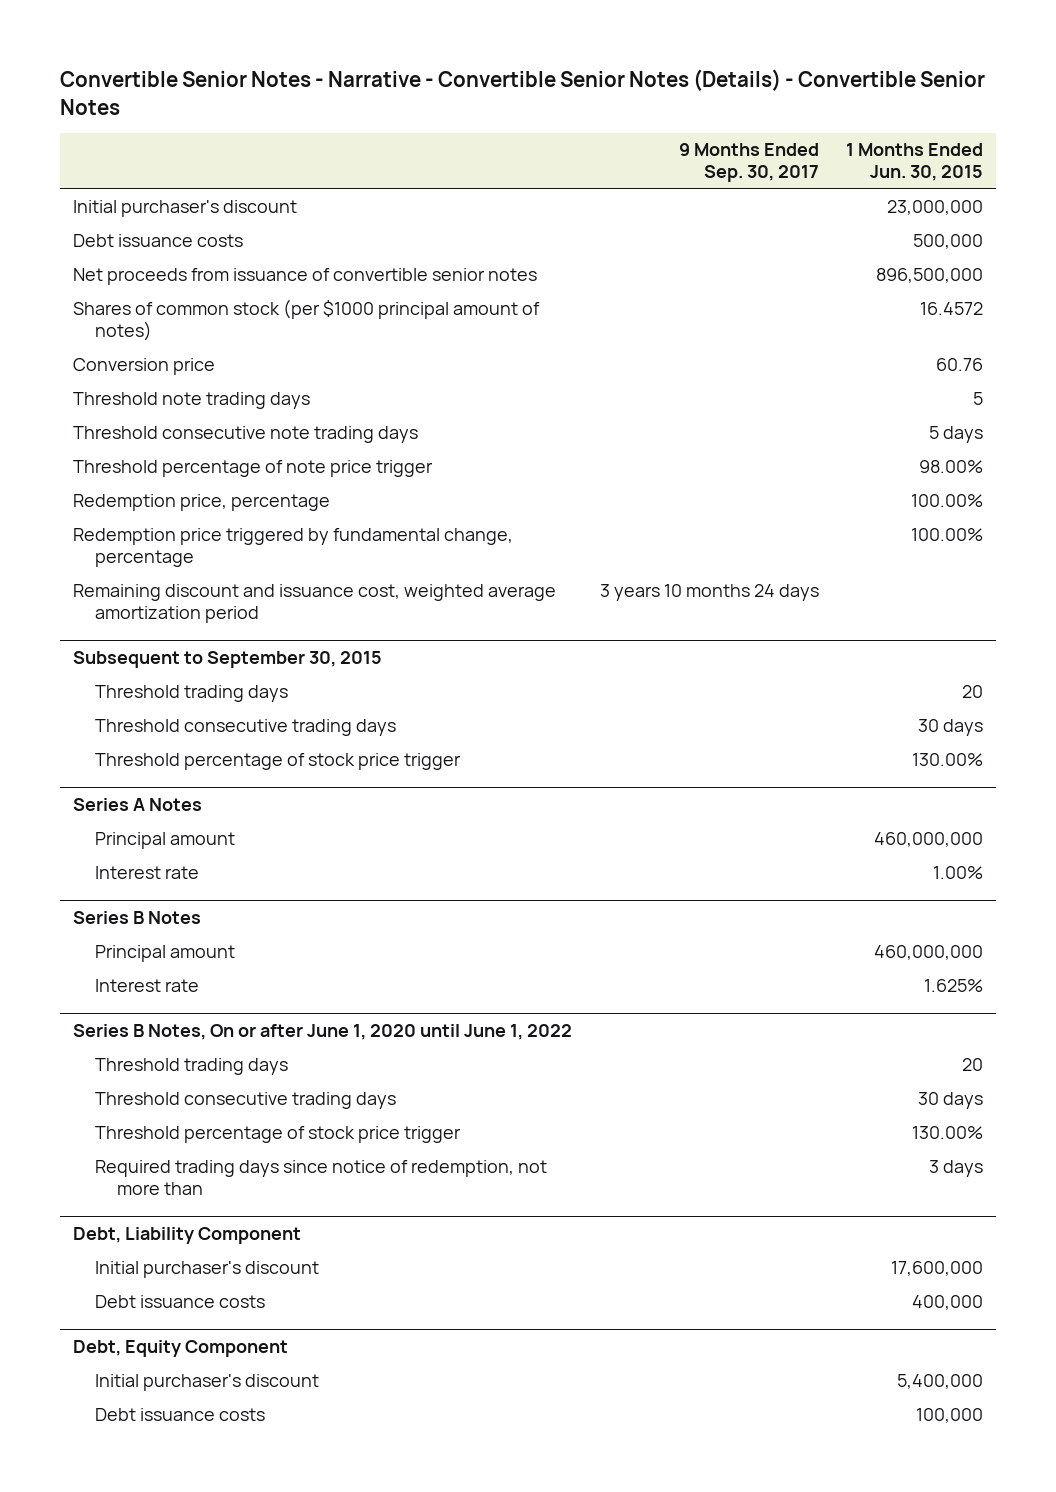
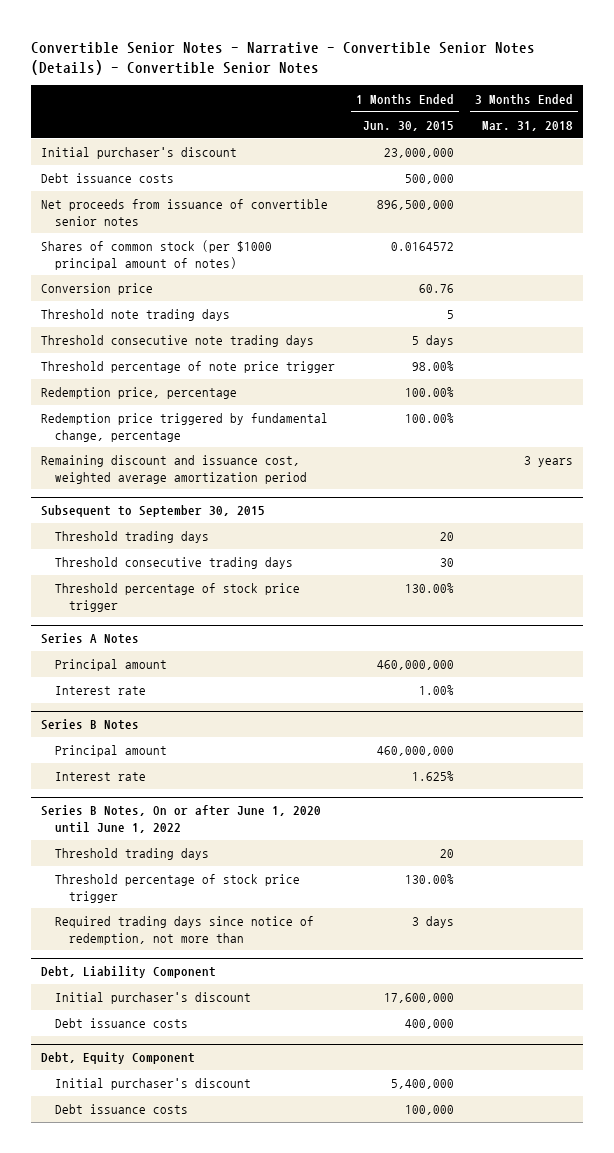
- | 9 Months Ended Sep. 30, 2017 | 1 Months Ended Jun. 30, 2015
+ | 1 Months Ended Jun. 30, 2015 | 3 Months Ended Mar. 31, 2018
- Shares of common stock (per $1000 principal amount of notes) | | 16.4572
+ Shares of common stock (per $1000 principal amount of notes) | 0.0164572 |
@ Subsequent to September 30, 2015
- Threshold consecutive trading days | | 30 days
+ Threshold consecutive trading days | 30 |
@ Series B Notes, On or after June 1, 2020 until June 1, 2022
- Threshold consecutive trading days | | 30 days

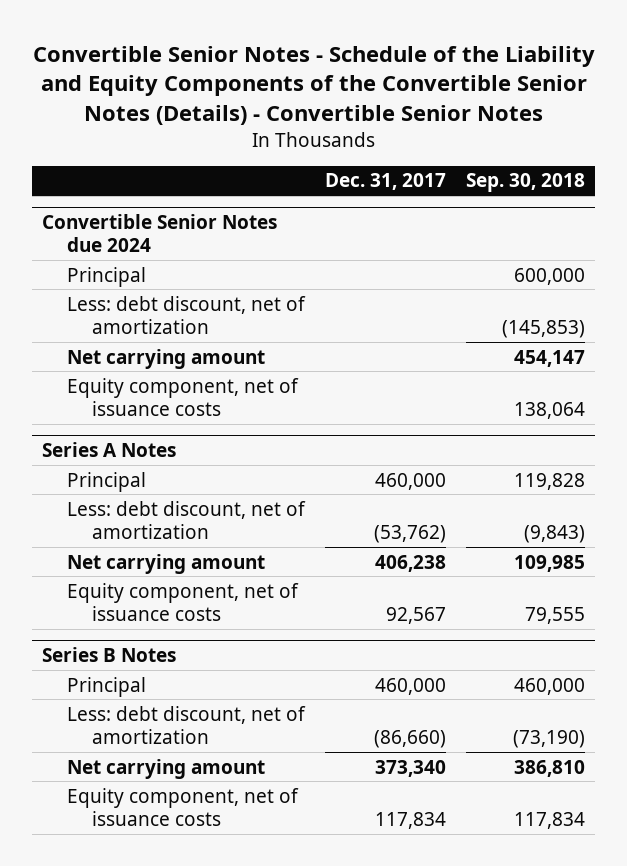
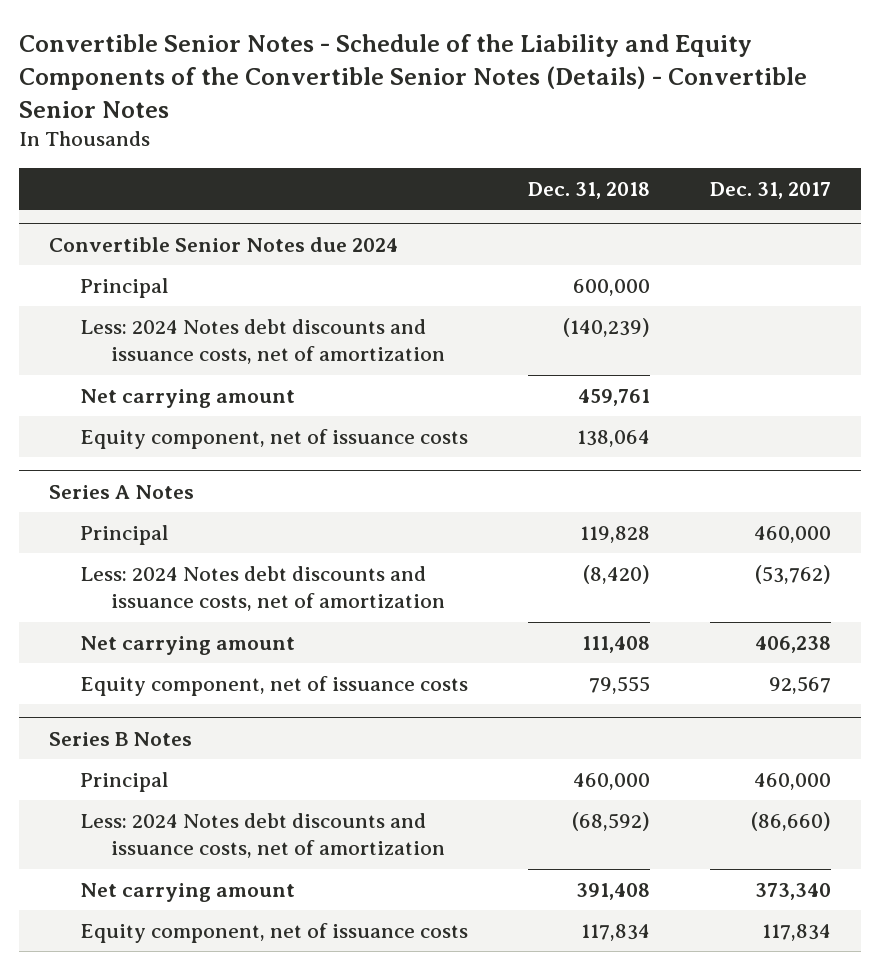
- | Dec. 31, 2017 | Sep. 30, 2018
+ | Dec. 31, 2018 | Dec. 31, 2017
@ Convertible Senior Notes due 2024
- Less: debt discount, net of amortization | | (145,853)
+ Less: 2024 Notes debt discounts and issuance costs, net of amortization | (140,239) |
@ Series A Notes
- Less: debt discount, net of amortization | (53,762) | (9,843)
+ Less: 2024 Notes debt discounts and issuance costs, net of amortization | (8,420) | (53,762)
@ Series B Notes
- Less: debt discount, net of amortization | (86,660) | (73,190)
+ Less: 2024 Notes debt discounts and issuance costs, net of amortization | (68,592) | (86,660)

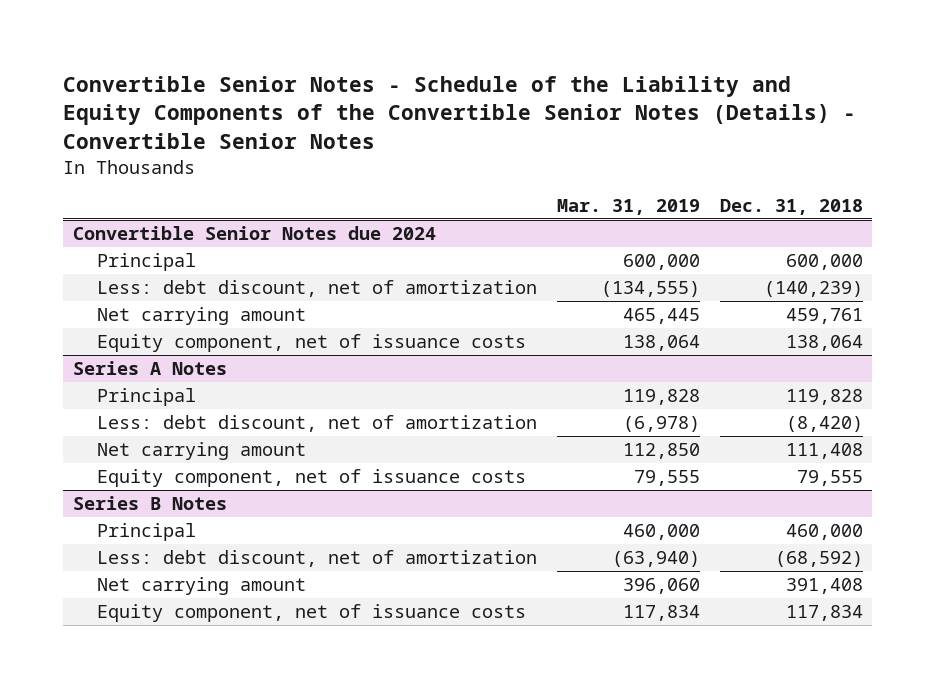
- | Dec. 31, 2018 | Dec. 31, 2017
+ | Mar. 31, 2019 | Dec. 31, 2018
@ Convertible Senior Notes due 2024
- Less: 2024 Notes debt discounts and issuance costs, net of amortization | (140,239) |
+ Less: debt discount, net of amortization | (134,555) | (140,239)
@ Series A Notes
- Less: 2024 Notes debt discounts and issuance costs, net of amortization | (8,420) | (53,762)
+ Less: debt discount, net of amortization | (6,978) | (8,420)
@ Series B Notes
- Less: 2024 Notes debt discounts and issuance costs, net of amortization | (68,592) | (86,660)
+ Less: debt discount, net of amortization | (63,940) | (68,592)

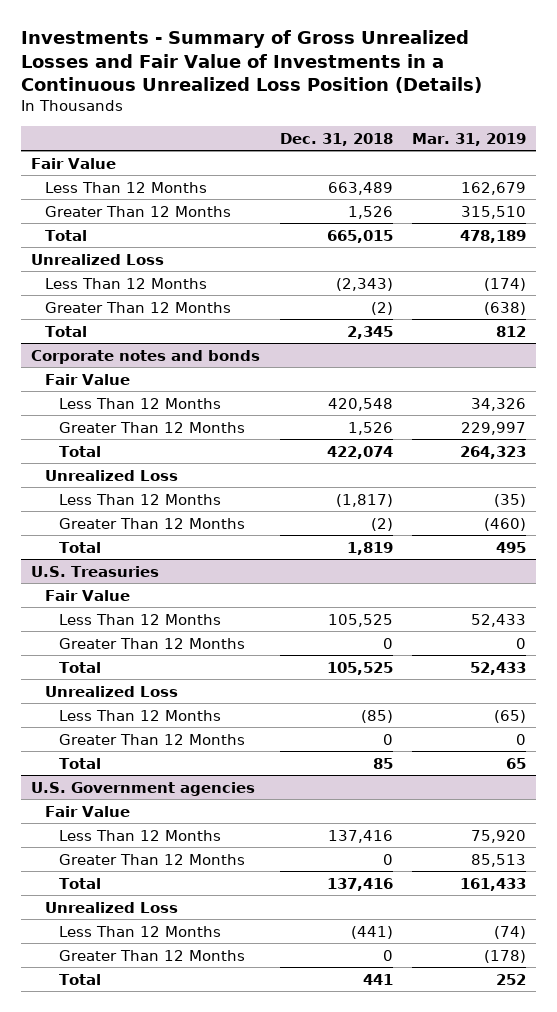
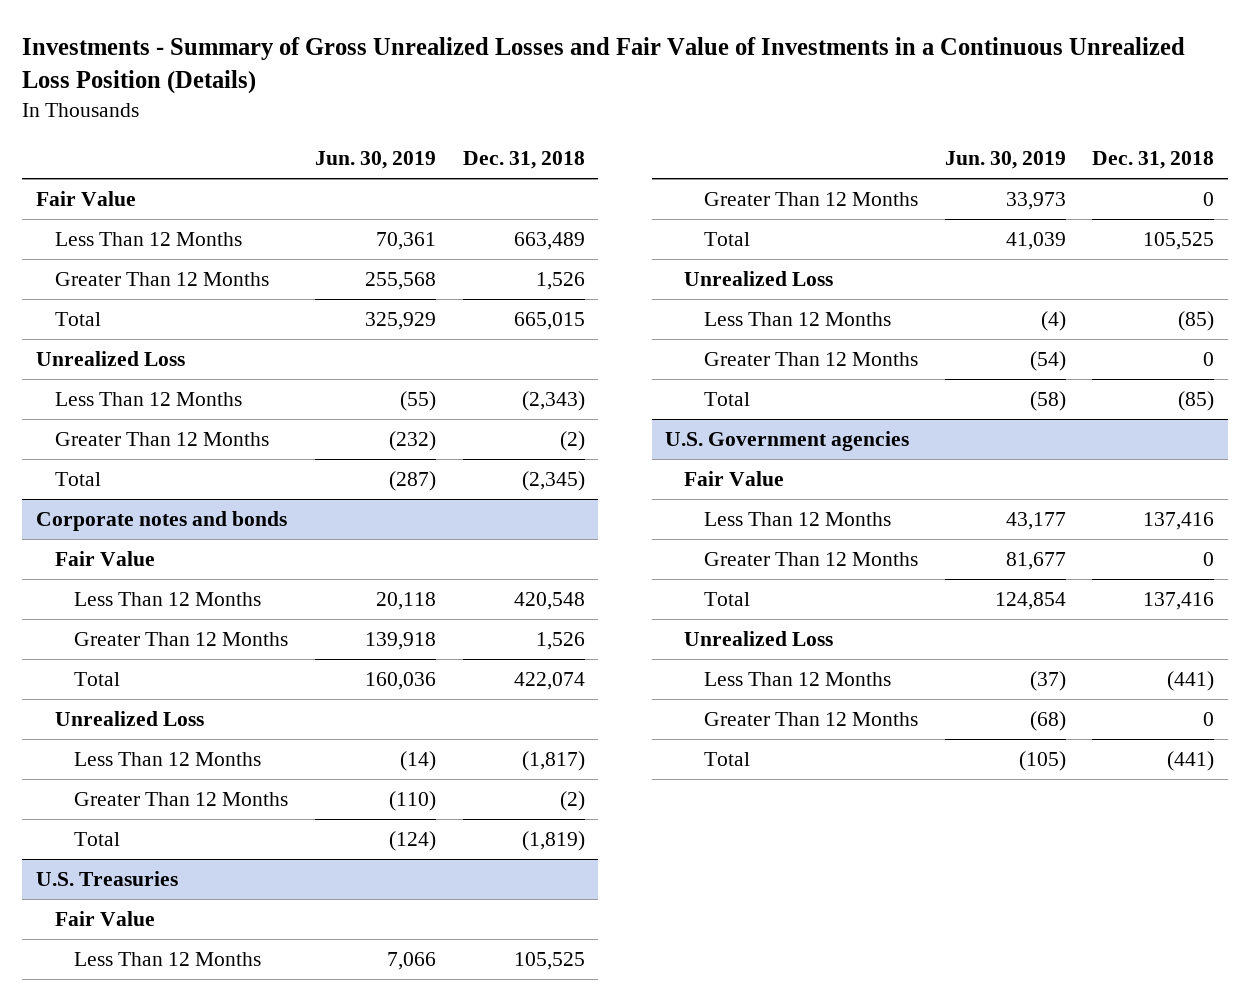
- | Dec. 31, 2018 | Mar. 31, 2019
+ | Jun. 30, 2019 | Dec. 31, 2018
- Total | 2,345 | 812
+ Total | (287) | (2,345)
@ Corporate notes and bonds
- Total | 1,819 | 495
+ Total | (124) | (1,819)
@ U.S. Treasuries
- Total | 85 | 65
+ Total | (58) | (85)
@ U.S. Government agencies
- Total | 441 | 252
+ Total | (105) | (441)

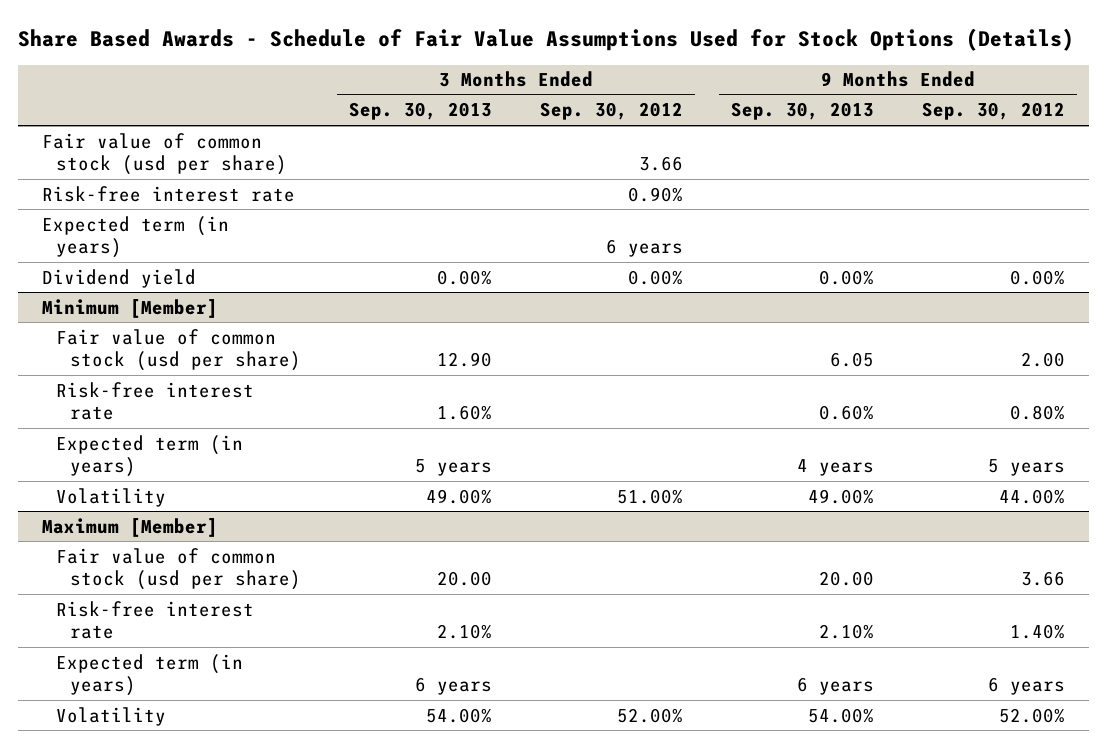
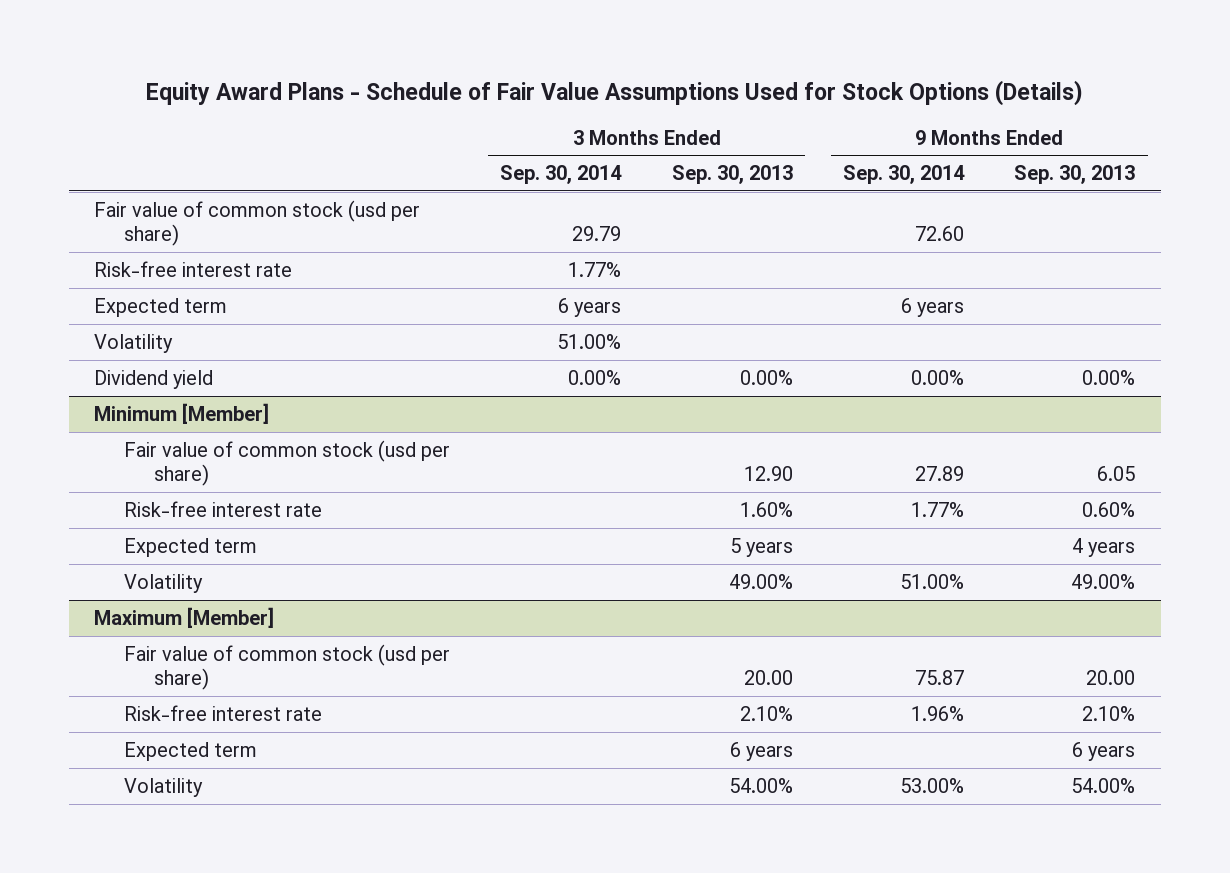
- Share Based Awards - Schedule of Fair Value Assumptions Used for Stock Options (Details)
+ Equity Award Plans - Schedule of Fair Value Assumptions Used for Stock Options (Details)
- | 3 Months Ended Sep. 30, 2013 | 3 Months Ended Sep. 30, 2012 | 9 Months Ended Sep. 30, 2013 | 9 Months Ended Sep. 30, 2012
+ | 3 Months Ended Sep. 30, 2014 | 3 Months Ended Sep. 30, 2013 | 9 Months Ended Sep. 30, 2014 | 9 Months Ended Sep. 30, 2013
- Expected term (in years) | | 6 years | |
+ Expected term | 6 years | | 6 years |
+ Volatility | 51.00% | | |
@ Minimum [Member]
- Expected term (in years) | 5 years | | 4 years | 5 years
+ Expected term | | 5 years | | 4 years
@ Maximum [Member]
- Expected term (in years) | 6 years | | 6 years | 6 years
+ Expected term | | 6 years | | 6 years

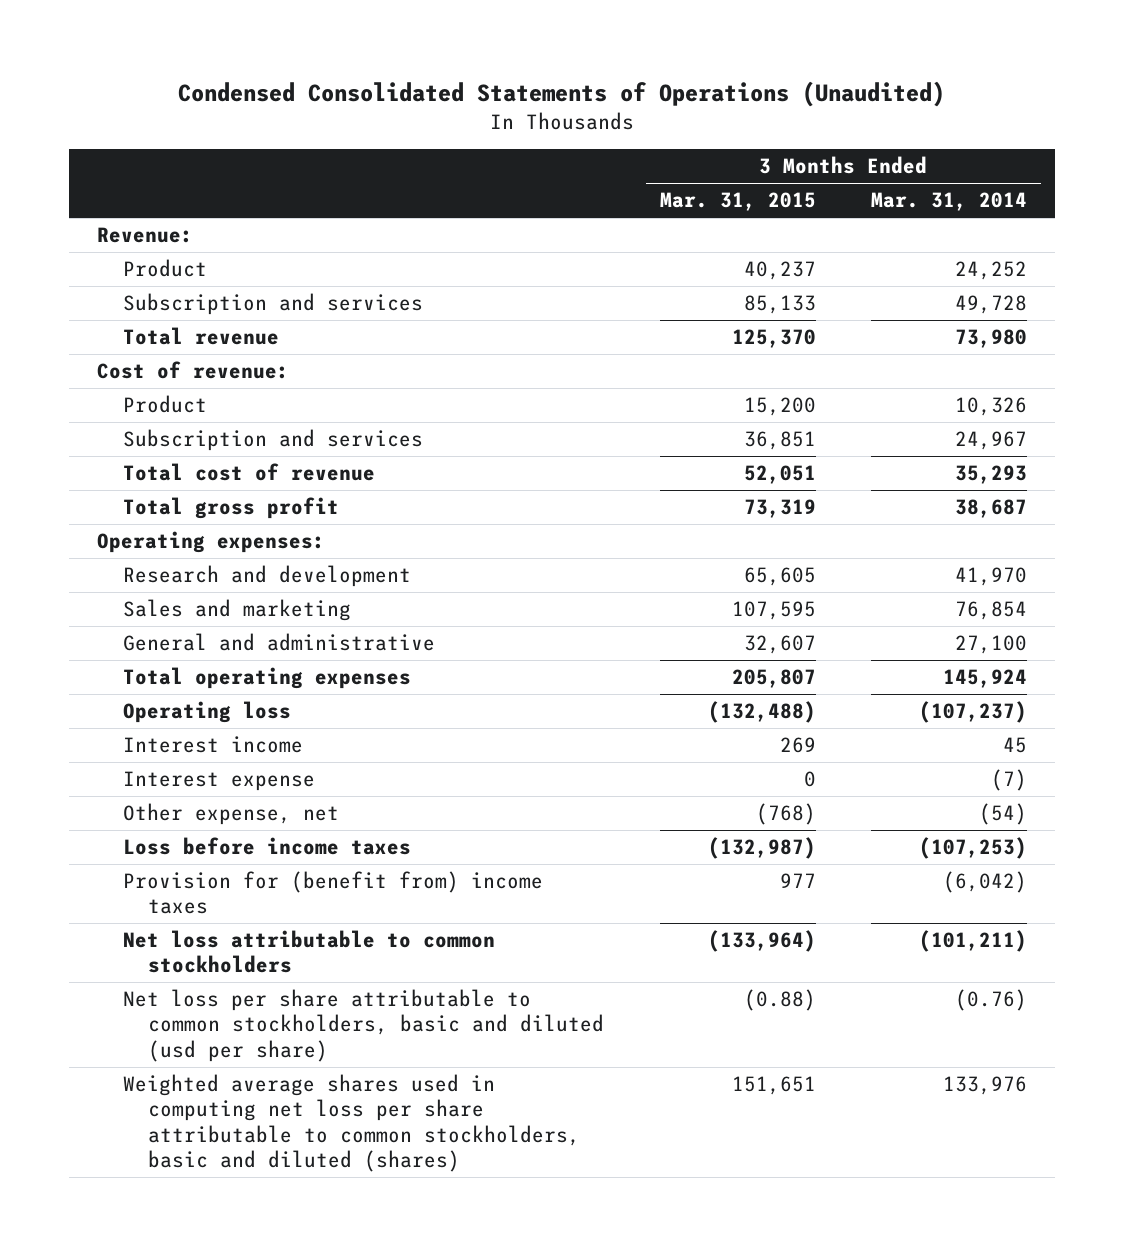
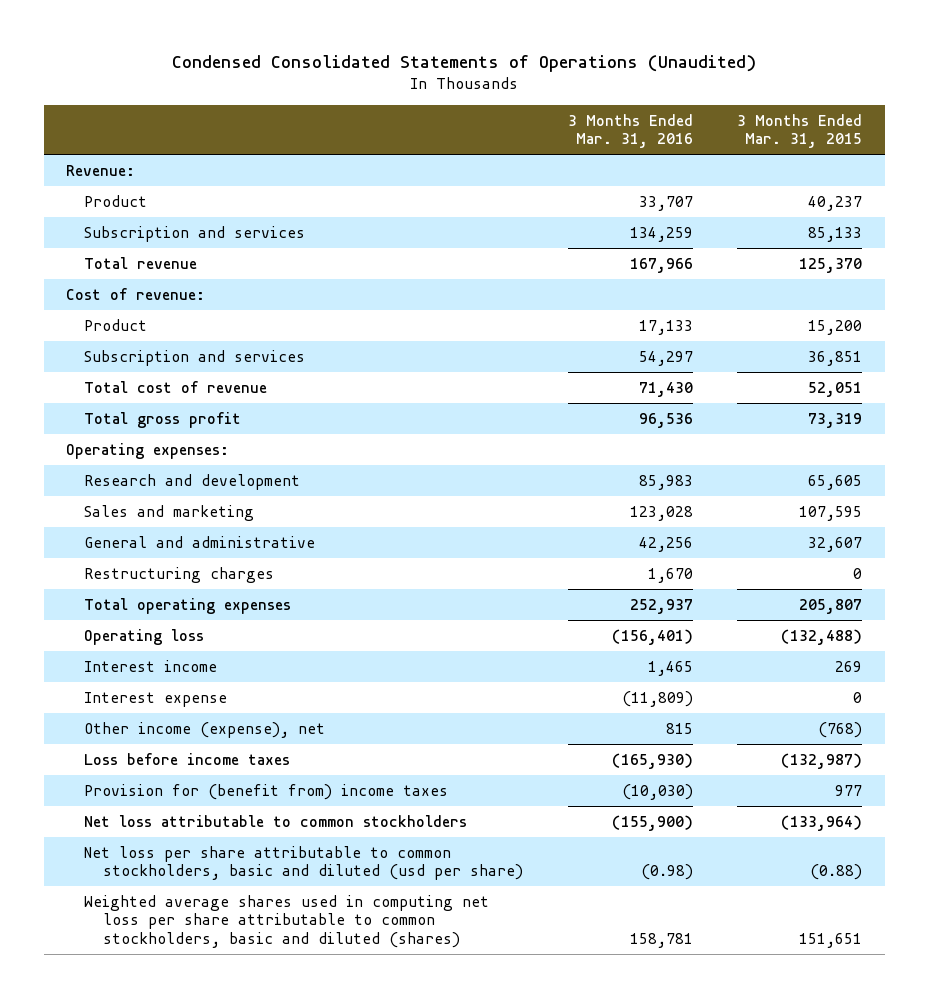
- | 3 Months Ended Mar. 31, 2015 | 3 Months Ended Mar. 31, 2014
+ | 3 Months Ended Mar. 31, 2016 | 3 Months Ended Mar. 31, 2015
+ Restructuring charges | 1,670 | 0
- Other expense, net | (768) | (54)
+ Other income (expense), net | 815 | (768)

